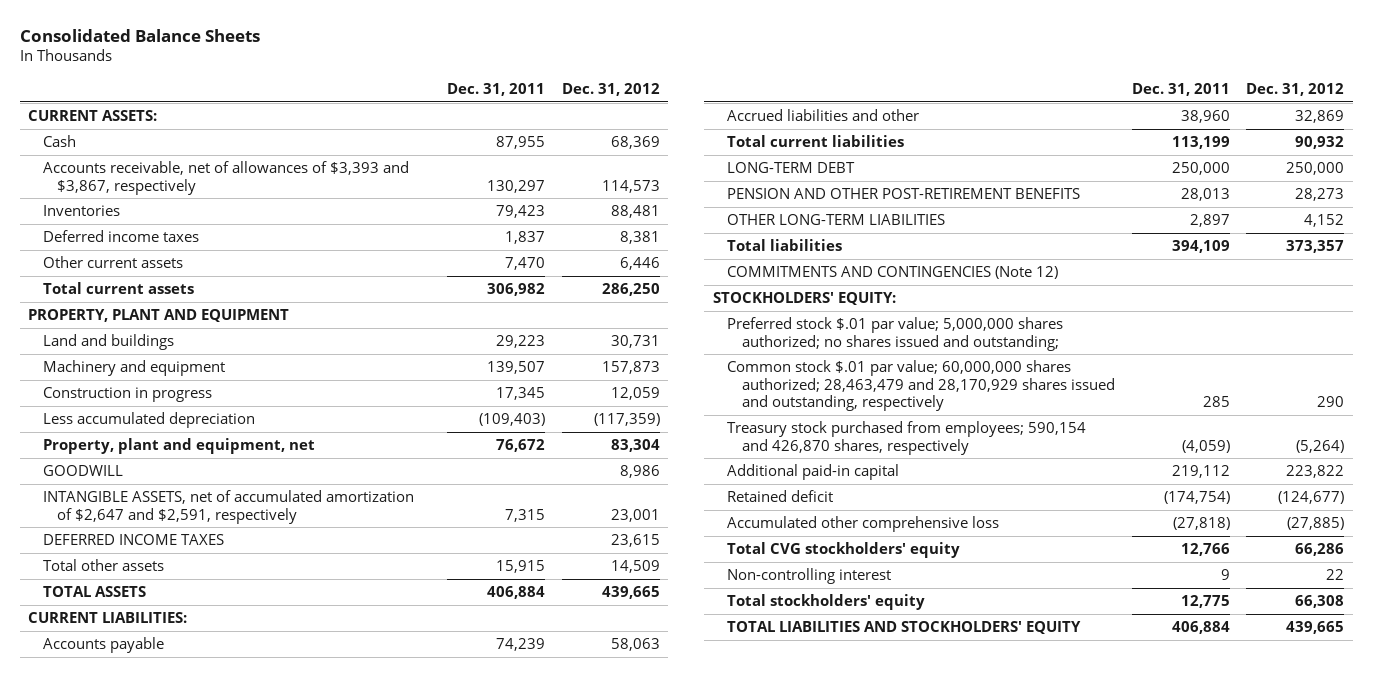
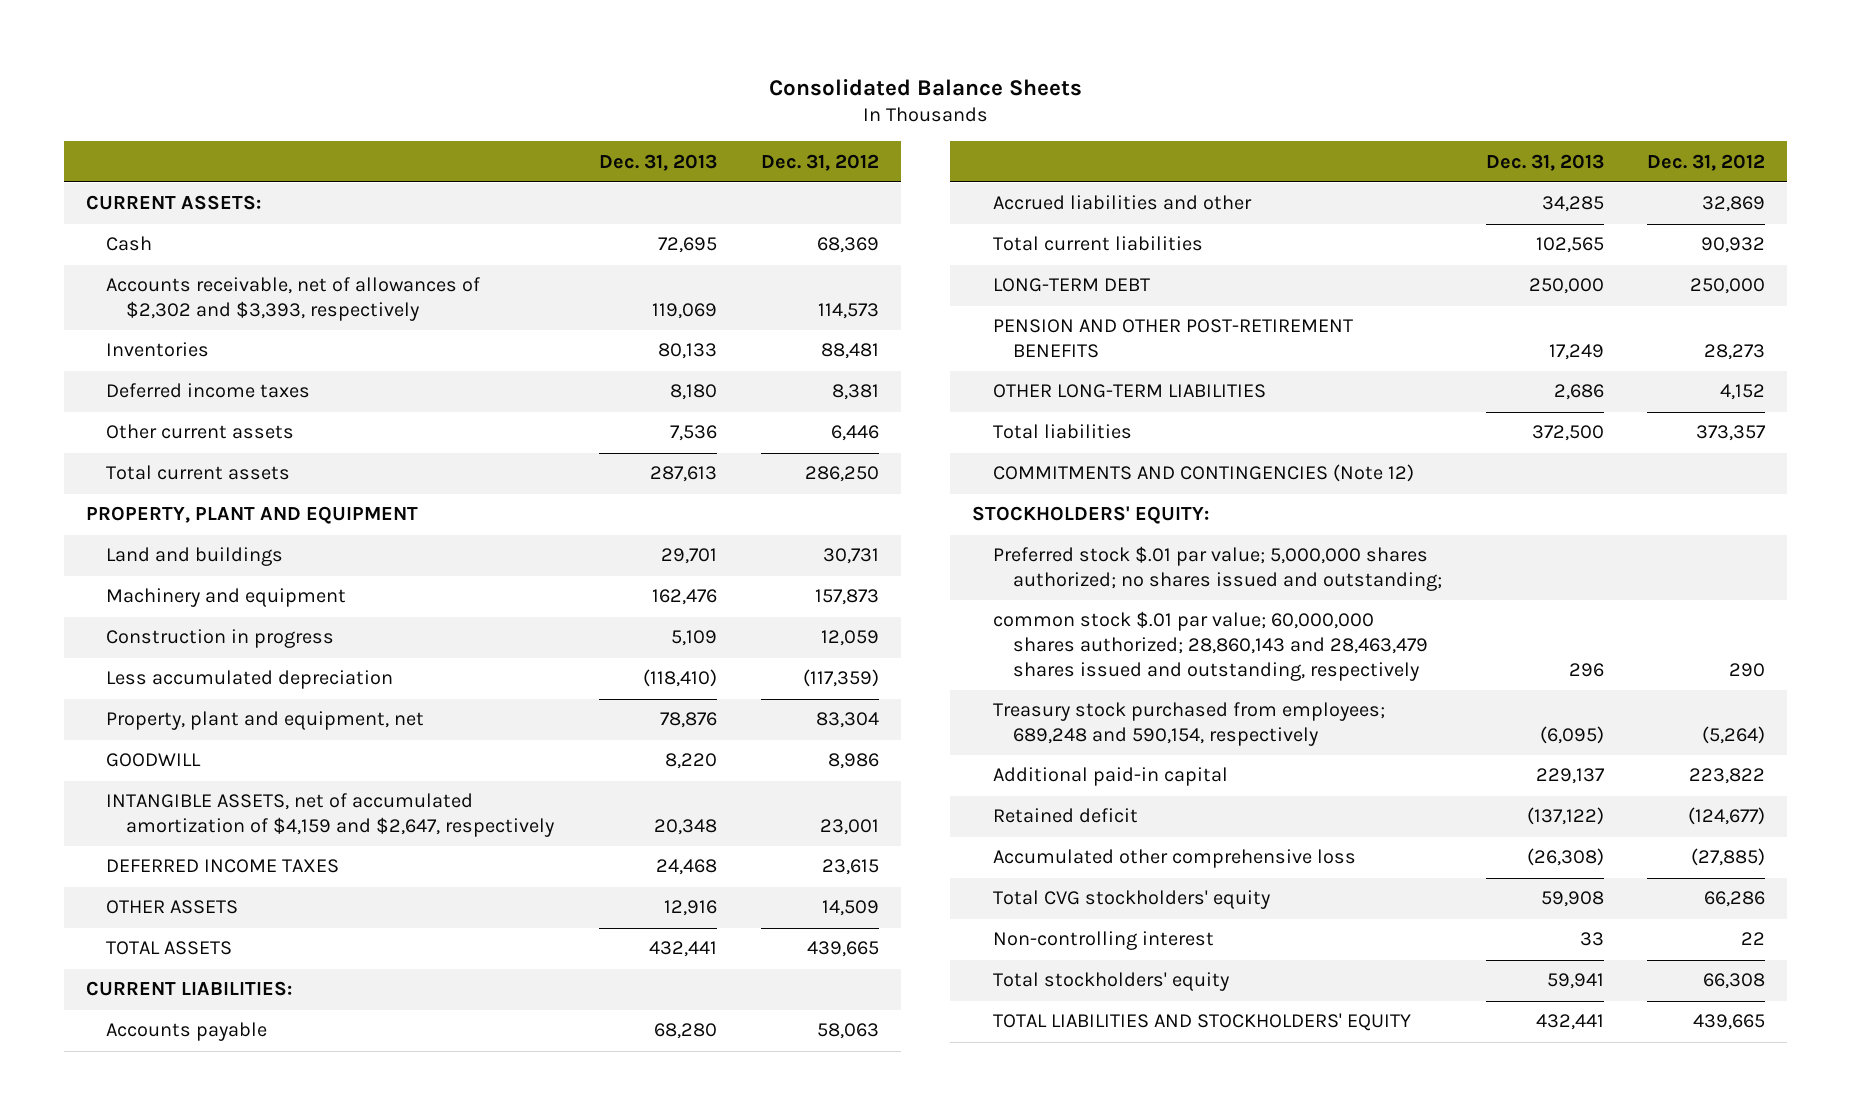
- | Dec. 31, 2011 | Dec. 31, 2012
+ | Dec. 31, 2013 | Dec. 31, 2012
- Accounts receivable, net of allowances of $3,393 and $3,867, respectively | 130,297 | 114,573
+ Accounts receivable, net of allowances of $2,302 and $3,393, respectively | 119,069 | 114,573
- INTANGIBLE ASSETS, net of accumulated amortization of $2,647 and $2,591, respectively | 7,315 | 23,001
+ INTANGIBLE ASSETS, net of accumulated amortization of $4,159 and $2,647, respectively | 20,348 | 23,001
- Total other assets | 15,915 | 14,509
+ OTHER ASSETS | 12,916 | 14,509
- Common stock $.01 par value; 60,000,000 shares authorized; 28,463,479 and 28,170,929 shares issued and outstanding, respectively | 285 | 290
- Treasury stock purchased from employees; 590,154 and 426,870 shares, respectively | (4,059) | (5,264)
+ common stock $.01 par value; 60,000,000 shares authorized; 28,860,143 and 28,463,479 shares issued and outstanding, respectively | 296 | 290
+ Treasury stock purchased from employees; 689,248 and 590,154, respectively | (6,095) | (5,264)

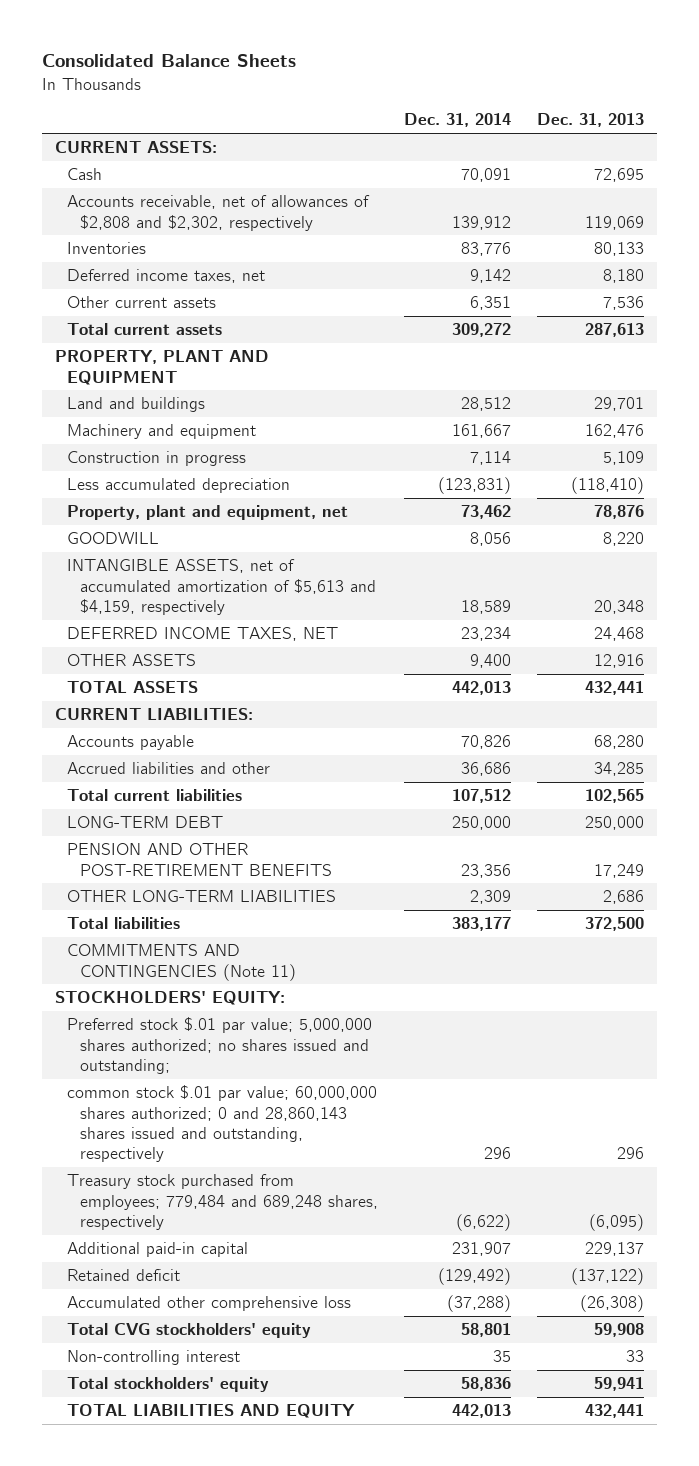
- | Dec. 31, 2013 | Dec. 31, 2012
+ | Dec. 31, 2014 | Dec. 31, 2013
- Accounts receivable, net of allowances of $2,302 and $3,393, respectively | 119,069 | 114,573
+ Accounts receivable, net of allowances of $2,808 and $2,302, respectively | 139,912 | 119,069
- Deferred income taxes | 8,180 | 8,381
+ Deferred income taxes, net | 9,142 | 8,180
- INTANGIBLE ASSETS, net of accumulated amortization of $4,159 and $2,647, respectively | 20,348 | 23,001
- DEFERRED INCOME TAXES | 24,468 | 23,615
+ INTANGIBLE ASSETS, net of accumulated amortization of $5,613 and $4,159, respectively | 18,589 | 20,348
+ DEFERRED INCOME TAXES, NET | 23,234 | 24,468
- COMMITMENTS AND CONTINGENCIES (Note 12)
+ COMMITMENTS AND CONTINGENCIES (Note 11)
- common stock $.01 par value; 60,000,000 shares authorized; 28,860,143 and 28,463,479 shares issued and outstanding, respectively | 296 | 290
- Treasury stock purchased from employees; 689,248 and 590,154, respectively | (6,095) | (5,264)
+ common stock $.01 par value; 60,000,000 shares authorized; 0 and 28,860,143 shares issued and outstanding, respectively | 296 | 296
+ Treasury stock purchased from employees; 779,484 and 689,248 shares, respectively | (6,622) | (6,095)
- TOTAL LIABILITIES AND STOCKHOLDERS' EQUITY | 432,441 | 439,665
+ TOTAL LIABILITIES AND EQUITY | 442,013 | 432,441

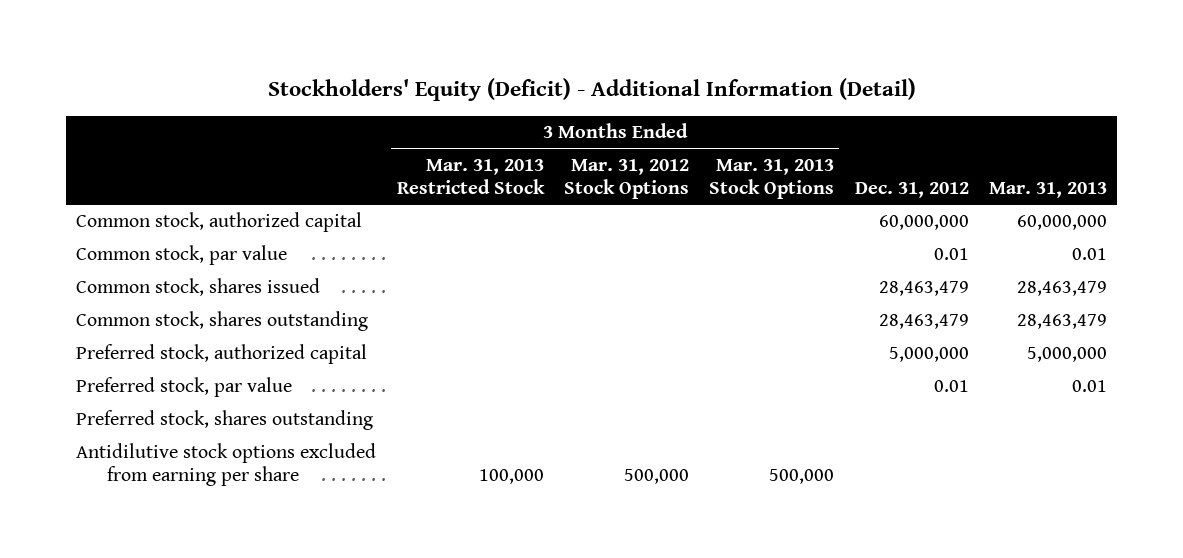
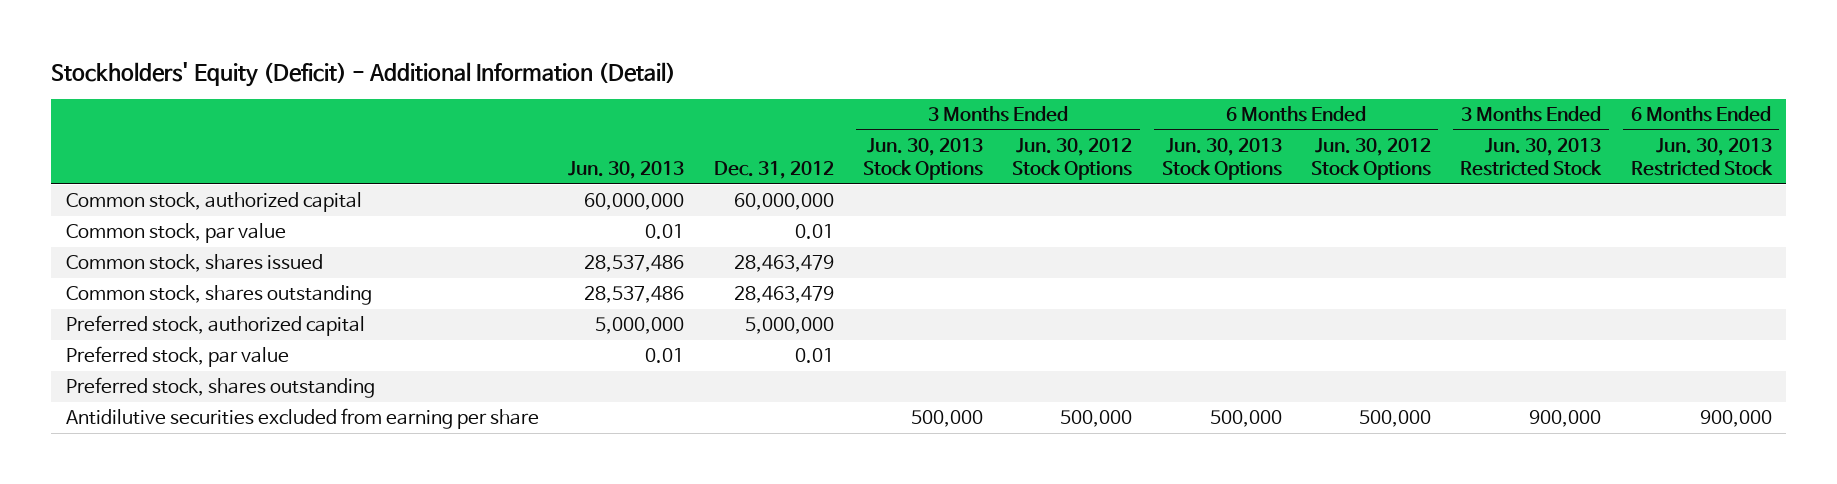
- | 3 Months Ended Mar. 31, 2013 Restricted Stock | 3 Months Ended Mar. 31, 2012 Stock Options | 3 Months Ended Mar. 31, 2013 Stock Options | Dec. 31, 2012 | Mar. 31, 2013
+ | Jun. 30, 2013 | Dec. 31, 2012 | 3 Months Ended Jun. 30, 2013 Stock Options | 3 Months Ended Jun. 30, 2012 Stock Options | 6 Months Ended Jun. 30, 2013 Stock Options | 6 Months Ended Jun. 30, 2012 Stock Options | 3 Months Ended Jun. 30, 2013 Restricted Stock | 6 Months Ended Jun. 30, 2013 Restricted Stock
- Antidilutive stock options excluded from earning per share | 100,000 | 500,000 | 500,000 | |
+ Antidilutive securities excluded from earning per share | | | 500,000 | 500,000 | 500,000 | 500,000 | 900,000 | 900,000

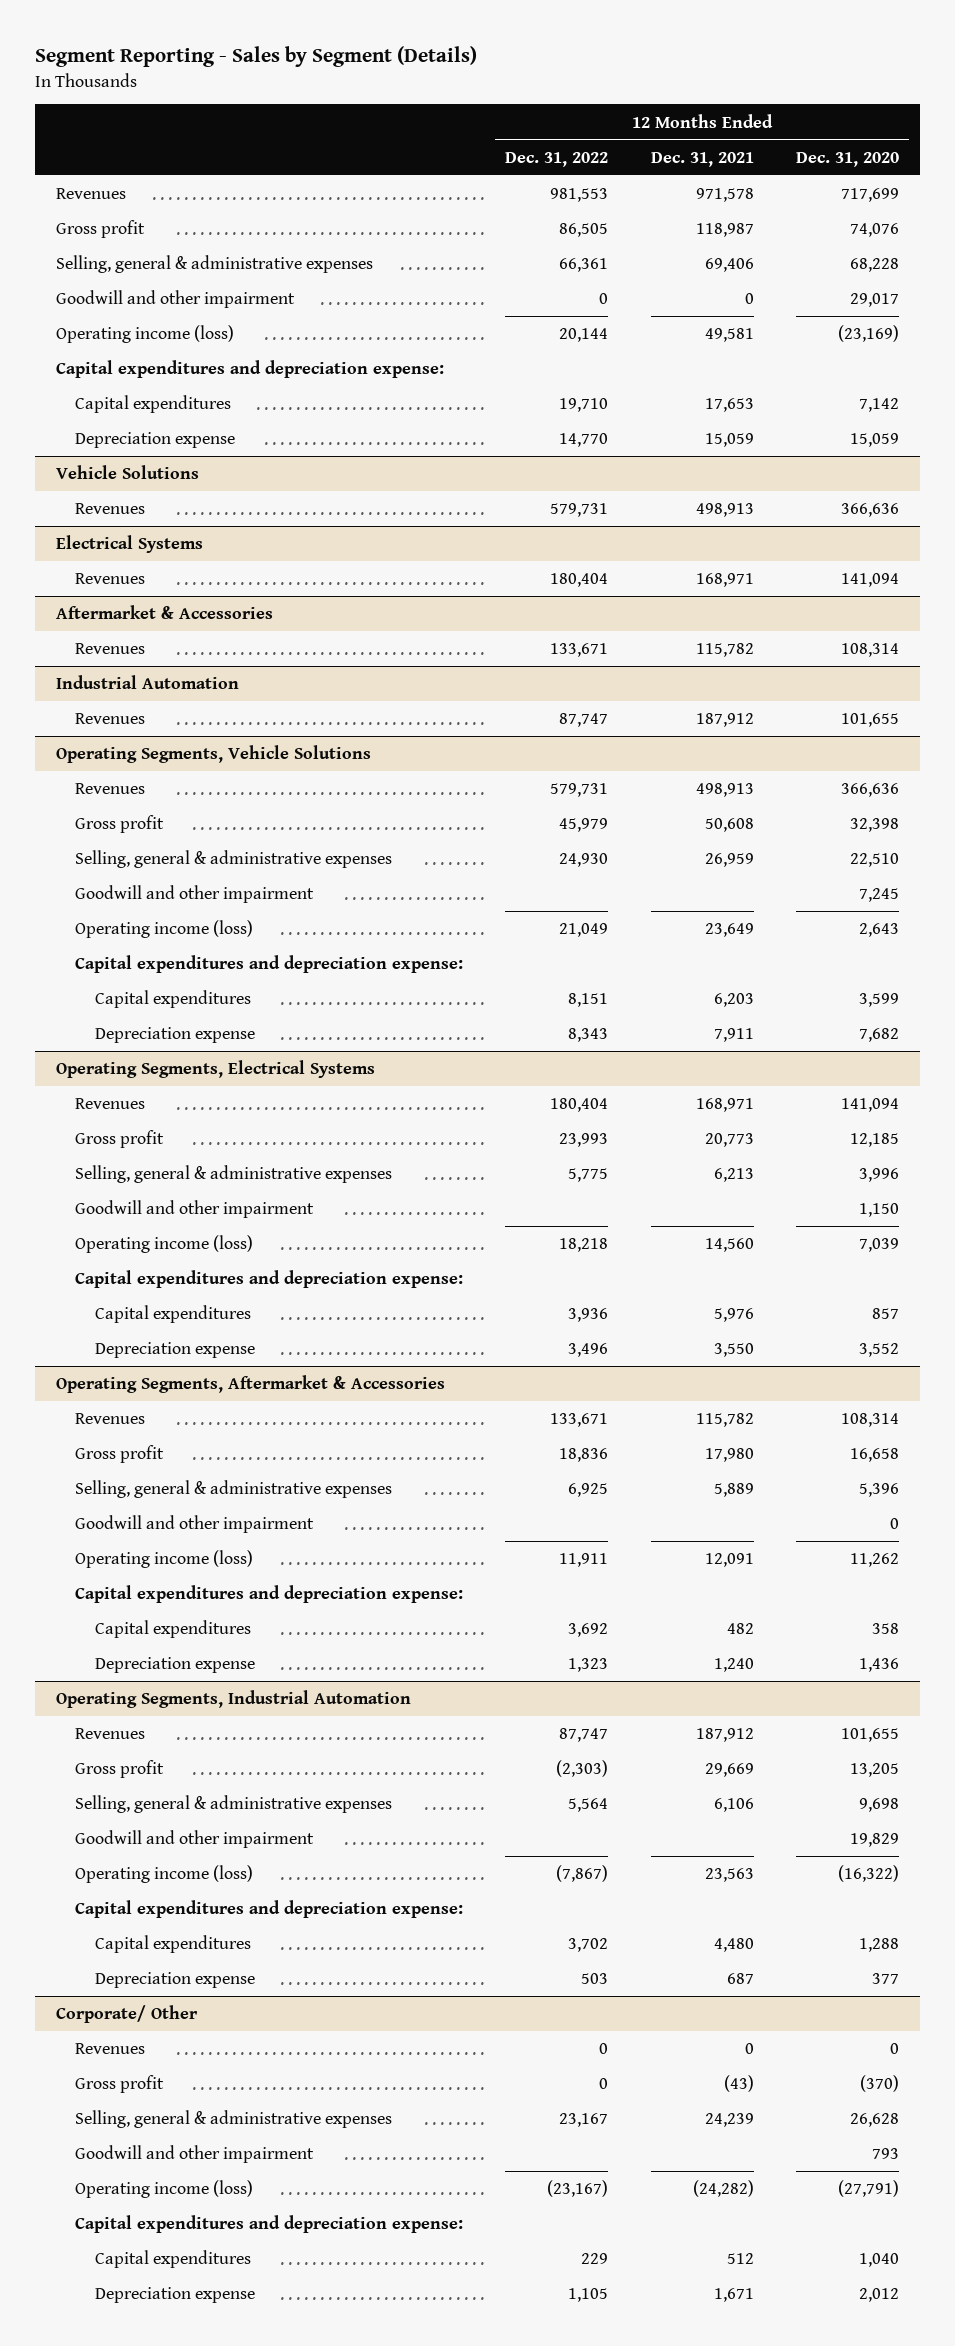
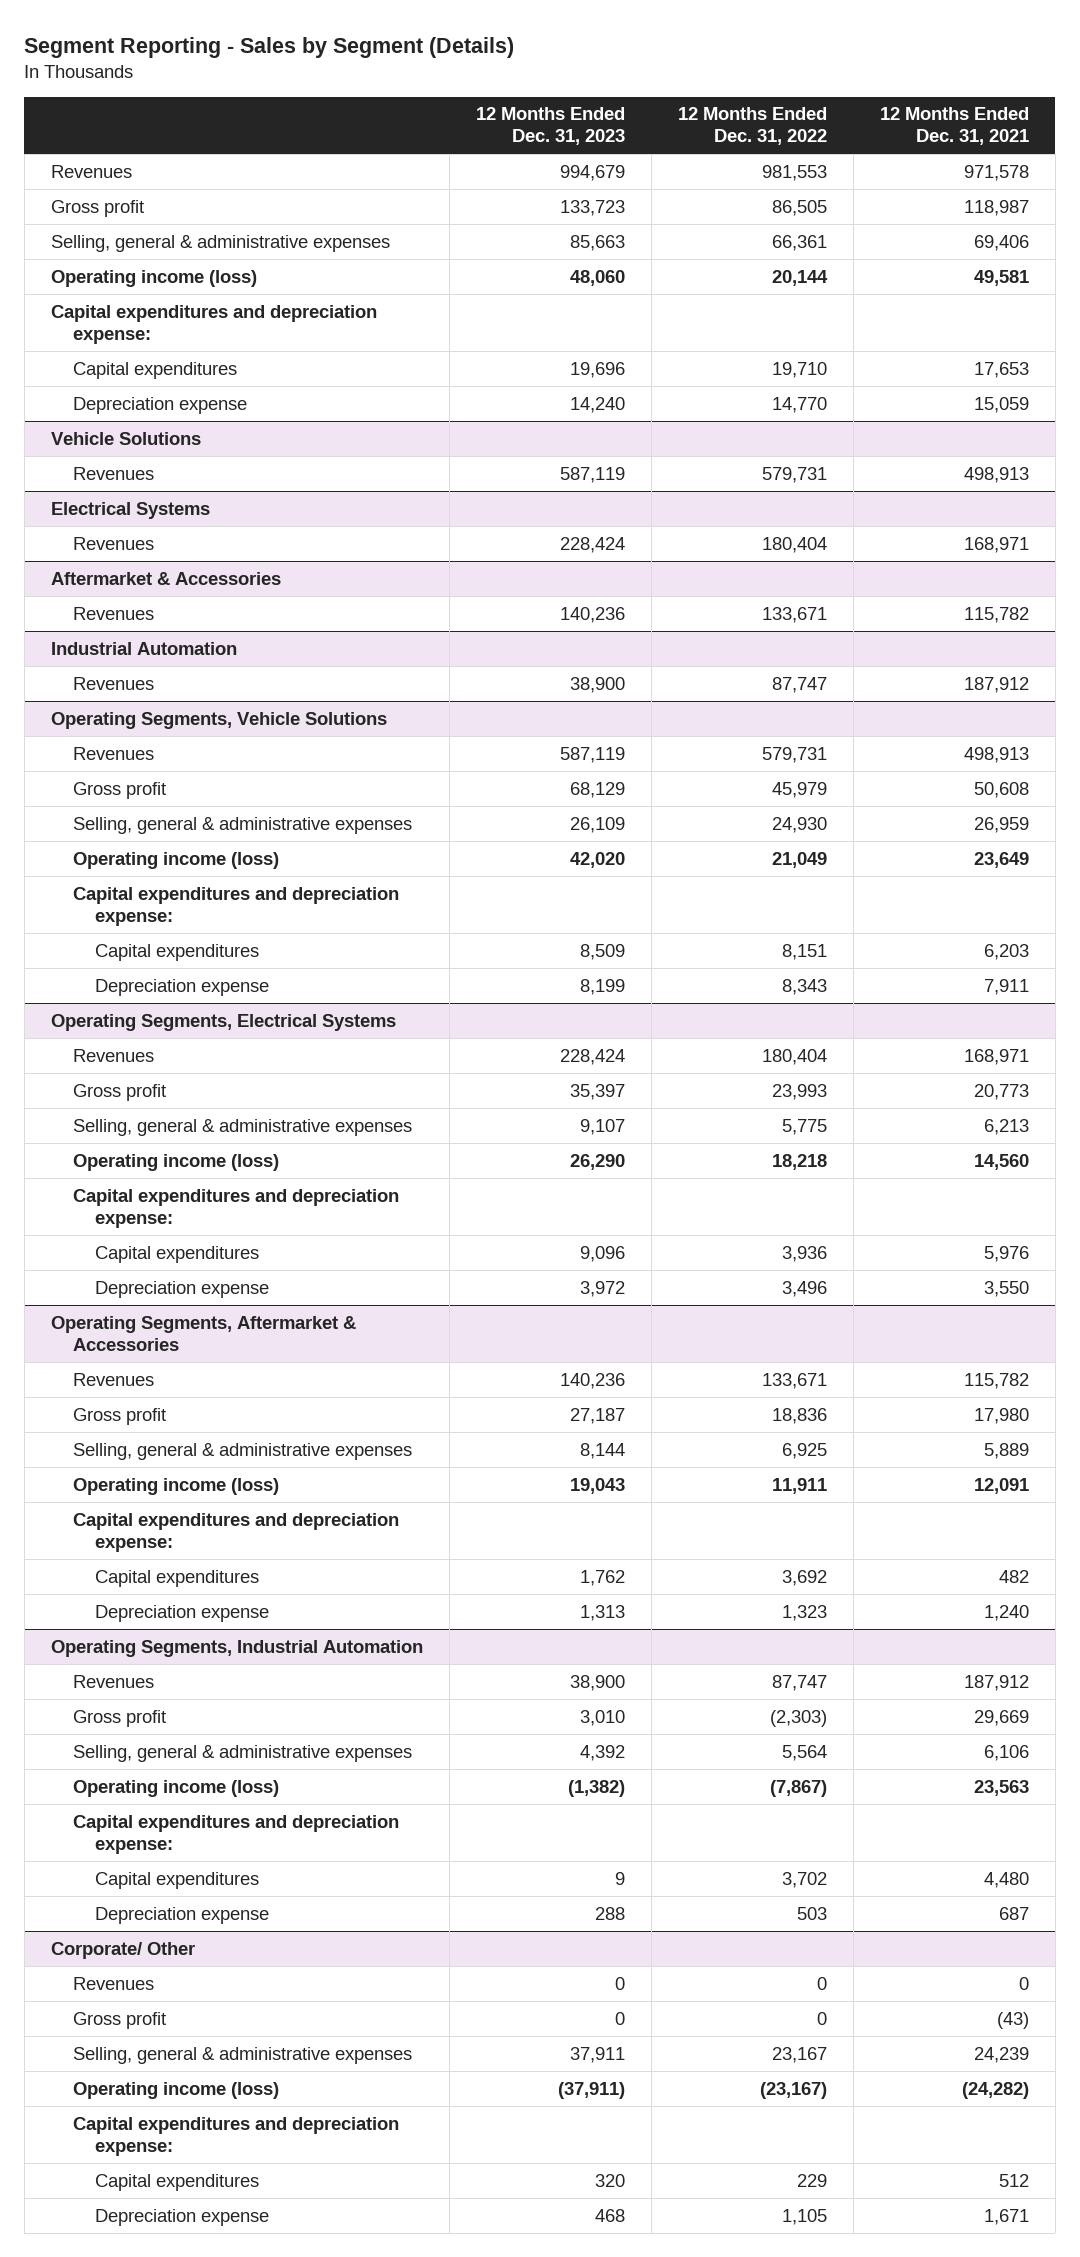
- | 12 Months Ended Dec. 31, 2022 | 12 Months Ended Dec. 31, 2021 | 12 Months Ended Dec. 31, 2020
+ | 12 Months Ended Dec. 31, 2023 | 12 Months Ended Dec. 31, 2022 | 12 Months Ended Dec. 31, 2021
- Goodwill and other impairment | 0 | 0 | 29,017
@ Operating Segments, Vehicle Solutions
- Goodwill and other impairment | | | 7,245
@ Operating Segments, Electrical Systems
- Goodwill and other impairment | | | 1,150
@ Operating Segments, Aftermarket & Accessories
- Goodwill and other impairment | | | 0
@ Operating Segments, Industrial Automation
- Goodwill and other impairment | | | 19,829
@ Corporate/ Other
- Goodwill and other impairment | | | 793

